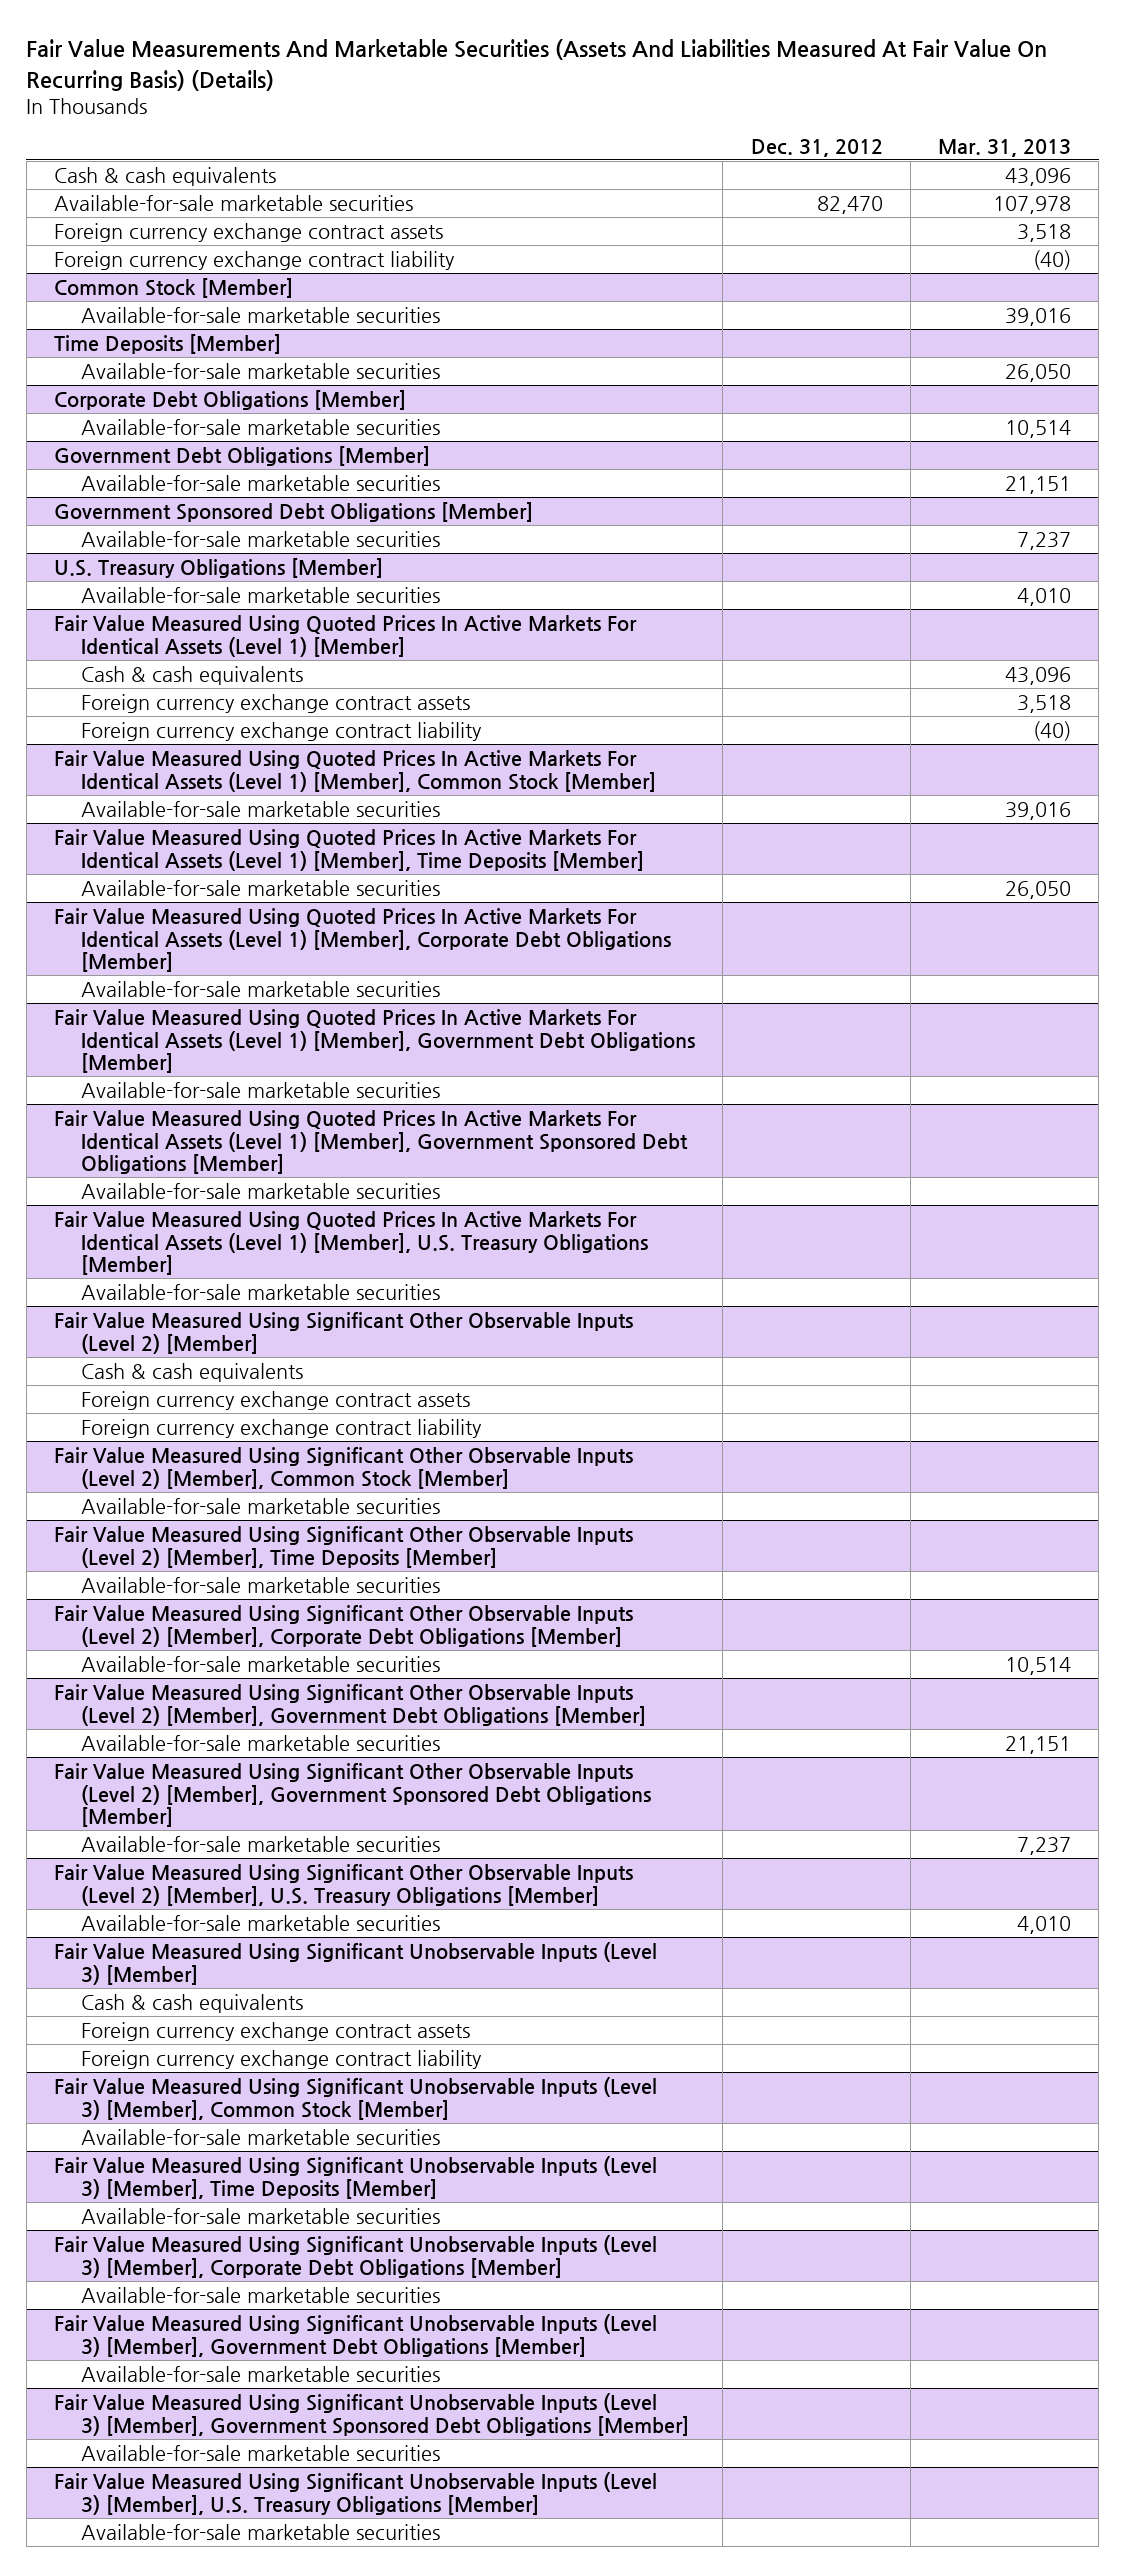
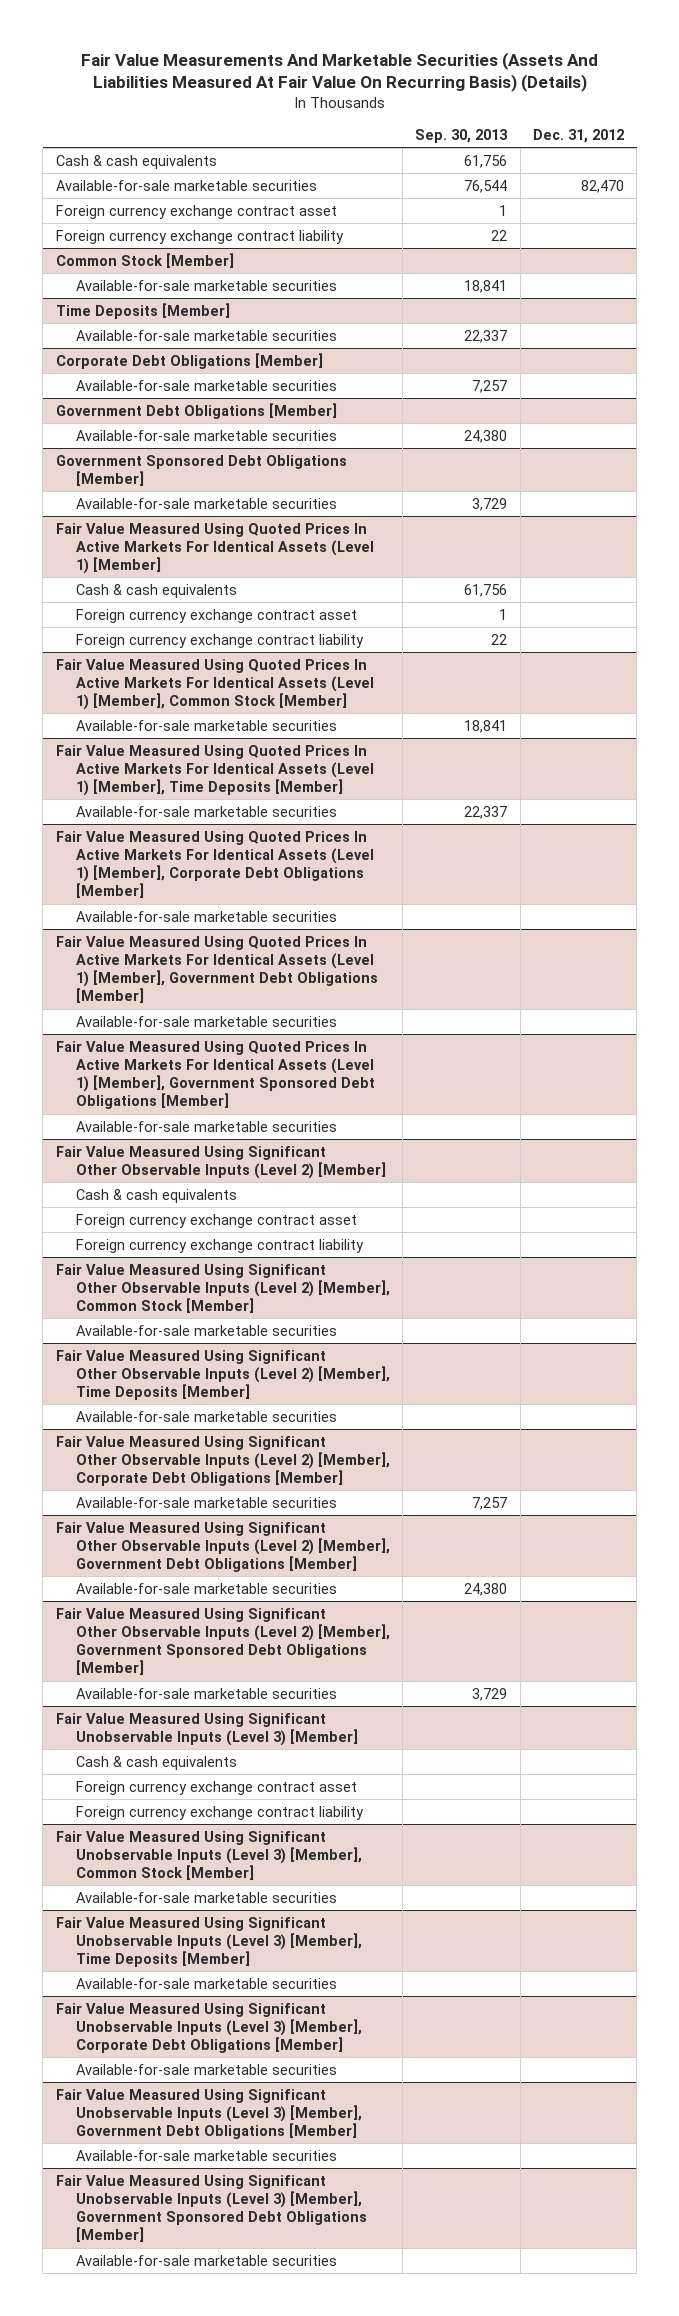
- | Dec. 31, 2012 | Mar. 31, 2013
+ | Sep. 30, 2013 | Dec. 31, 2012
- Foreign currency exchange contract assets | | 3,518
+ Foreign currency exchange contract asset | 1 |
- U.S. Treasury Obligations [Member]
- Available-for-sale marketable securities | | 4,010
@ Fair Value Measured Using Quoted Prices In Active Markets For Identical Assets (Level 1) [Member]
- Foreign currency exchange contract assets | | 3,518
+ Foreign currency exchange contract asset | 1 |
- Fair Value Measured Using Quoted Prices In Active Markets For Identical Assets (Level 1) [Member], U.S. Treasury Obligations [Member]
- Available-for-sale marketable securities
@ Fair Value Measured Using Significant Other Observable Inputs (Level 2) [Member]
- Foreign currency exchange contract assets
+ Foreign currency exchange contract asset
- Fair Value Measured Using Significant Other Observable Inputs (Level 2) [Member], U.S. Treasury Obligations [Member]
- Available-for-sale marketable securities | | 4,010
@ Fair Value Measured Using Significant Unobservable Inputs (Level 3) [Member]
- Foreign currency exchange contract assets
+ Foreign currency exchange contract asset
- Fair Value Measured Using Significant Unobservable Inputs (Level 3) [Member], U.S. Treasury Obligations [Member]
- Available-for-sale marketable securities

